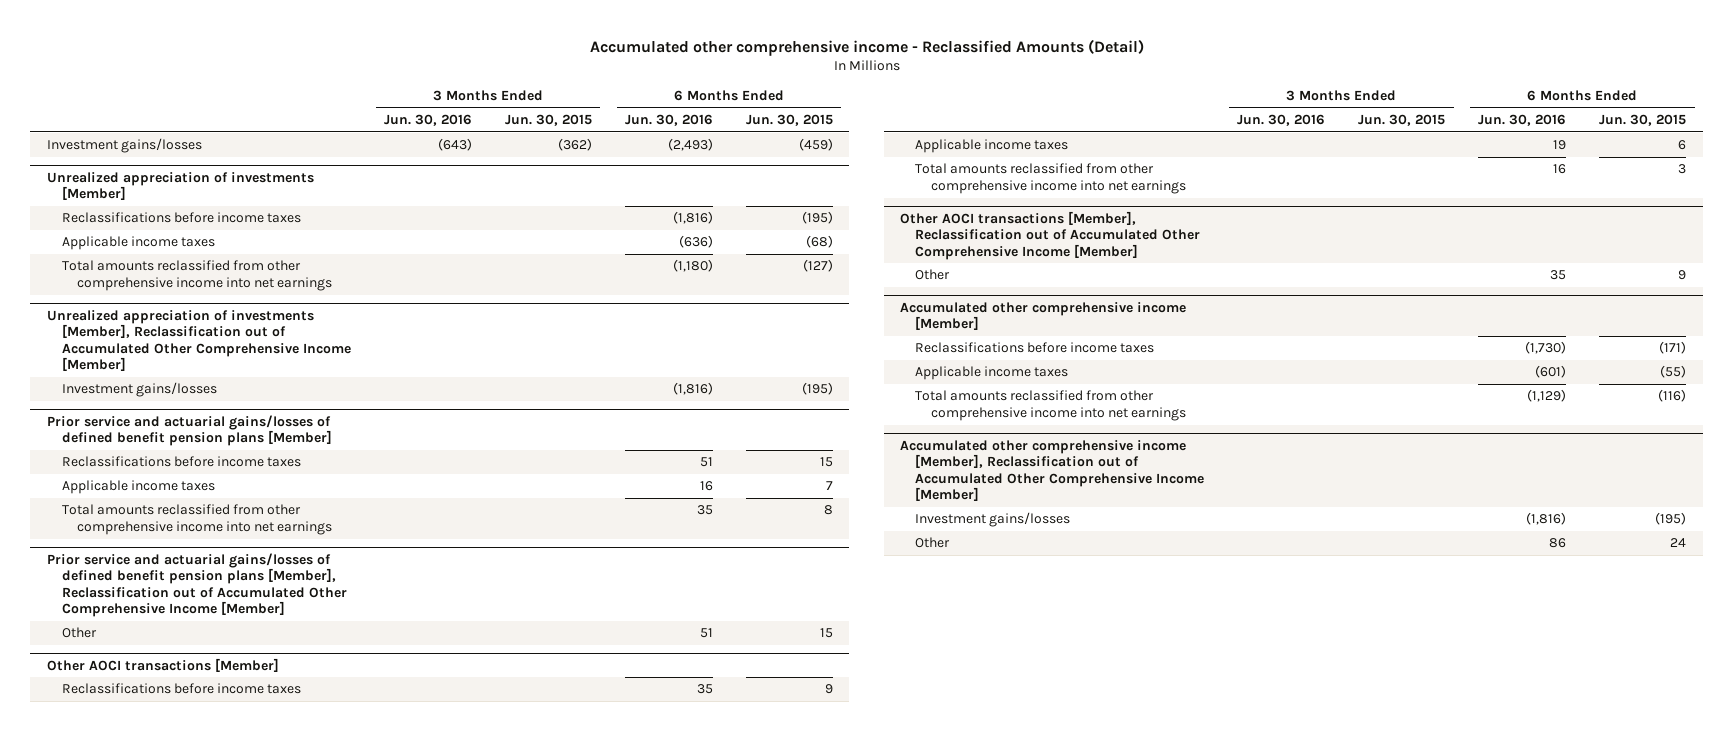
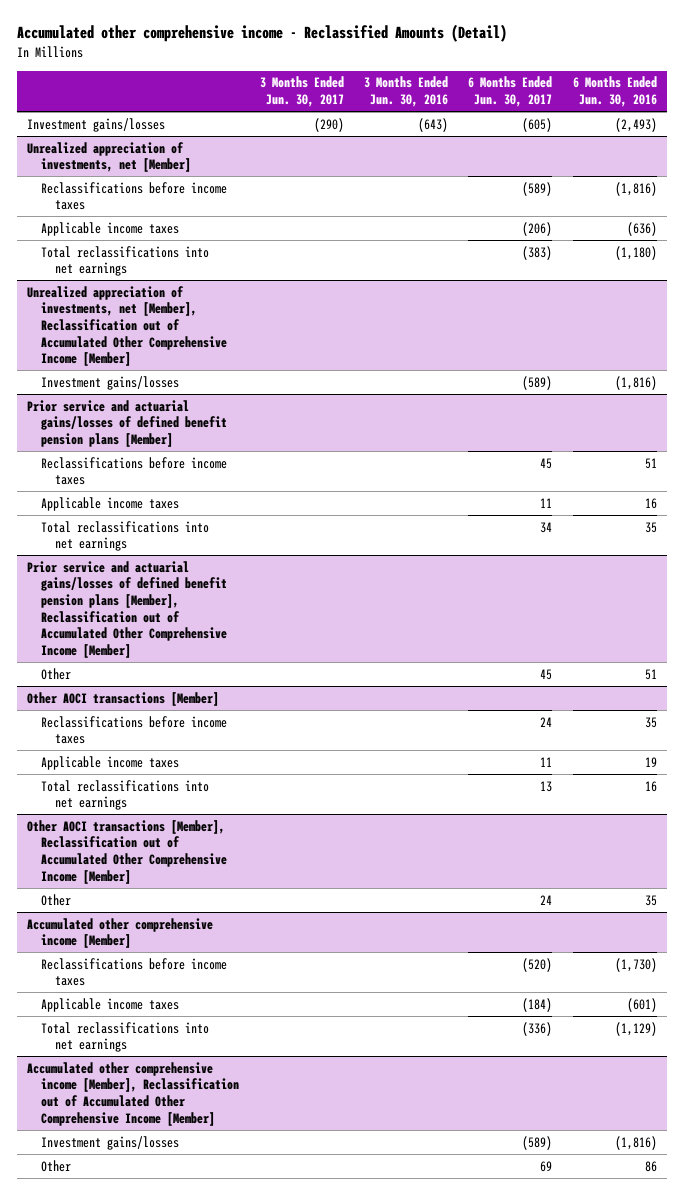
- | 3 Months Ended Jun. 30, 2016 | 3 Months Ended Jun. 30, 2015 | 6 Months Ended Jun. 30, 2016 | 6 Months Ended Jun. 30, 2015
+ | 3 Months Ended Jun. 30, 2017 | 3 Months Ended Jun. 30, 2016 | 6 Months Ended Jun. 30, 2017 | 6 Months Ended Jun. 30, 2016
- Unrealized appreciation of investments [Member]
+ Unrealized appreciation of investments, net [Member]
- Total amounts reclassified from other comprehensive income into net earnings | | | (1,180) | (127)
- Unrealized appreciation of investments [Member], Reclassification out of Accumulated Other Comprehensive Income [Member]
+ Total reclassifications into net earnings | | | (383) | (1,180)
+ Unrealized appreciation of investments, net [Member], Reclassification out of Accumulated Other Comprehensive Income [Member]
@ Prior service and actuarial gains/losses of defined benefit pension plans [Member]
- Total amounts reclassified from other comprehensive income into net earnings | | | 35 | 8
+ Total reclassifications into net earnings | | | 34 | 35
@ Other AOCI transactions [Member]
- Total amounts reclassified from other comprehensive income into net earnings | | | 16 | 3
+ Total reclassifications into net earnings | | | 13 | 16
@ Accumulated other comprehensive income [Member]
- Total amounts reclassified from other comprehensive income into net earnings | | | (1,129) | (116)
+ Total reclassifications into net earnings | | | (336) | (1,129)

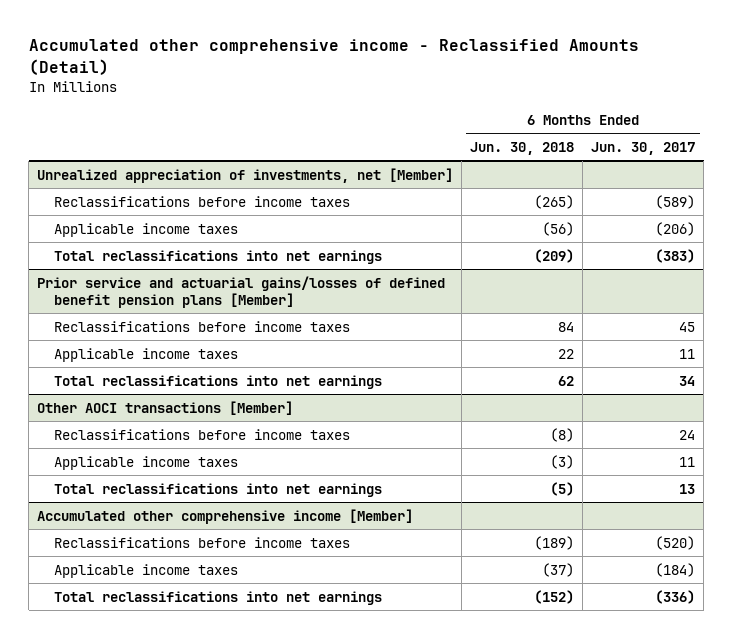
- | 3 Months Ended Jun. 30, 2017 | 3 Months Ended Jun. 30, 2016 | 6 Months Ended Jun. 30, 2017 | 6 Months Ended Jun. 30, 2016
+ | 6 Months Ended Jun. 30, 2018 | 6 Months Ended Jun. 30, 2017
- Investment gains/losses | (290) | (643) | (605) | (2,493)
- Unrealized appreciation of investments, net [Member], Reclassification out of Accumulated Other Comprehensive Income [Member]
- Investment gains/losses | | | (589) | (1,816)
- Prior service and actuarial gains/losses of defined benefit pension plans [Member], Reclassification out of Accumulated Other Comprehensive Income [Member]
- Other | | | 45 | 51
- Other AOCI transactions [Member], Reclassification out of Accumulated Other Comprehensive Income [Member]
- Other | | | 24 | 35
- Accumulated other comprehensive income [Member], Reclassification out of Accumulated Other Comprehensive Income [Member]
- Investment gains/losses | | | (589) | (1,816)
- Other | | | 69 | 86

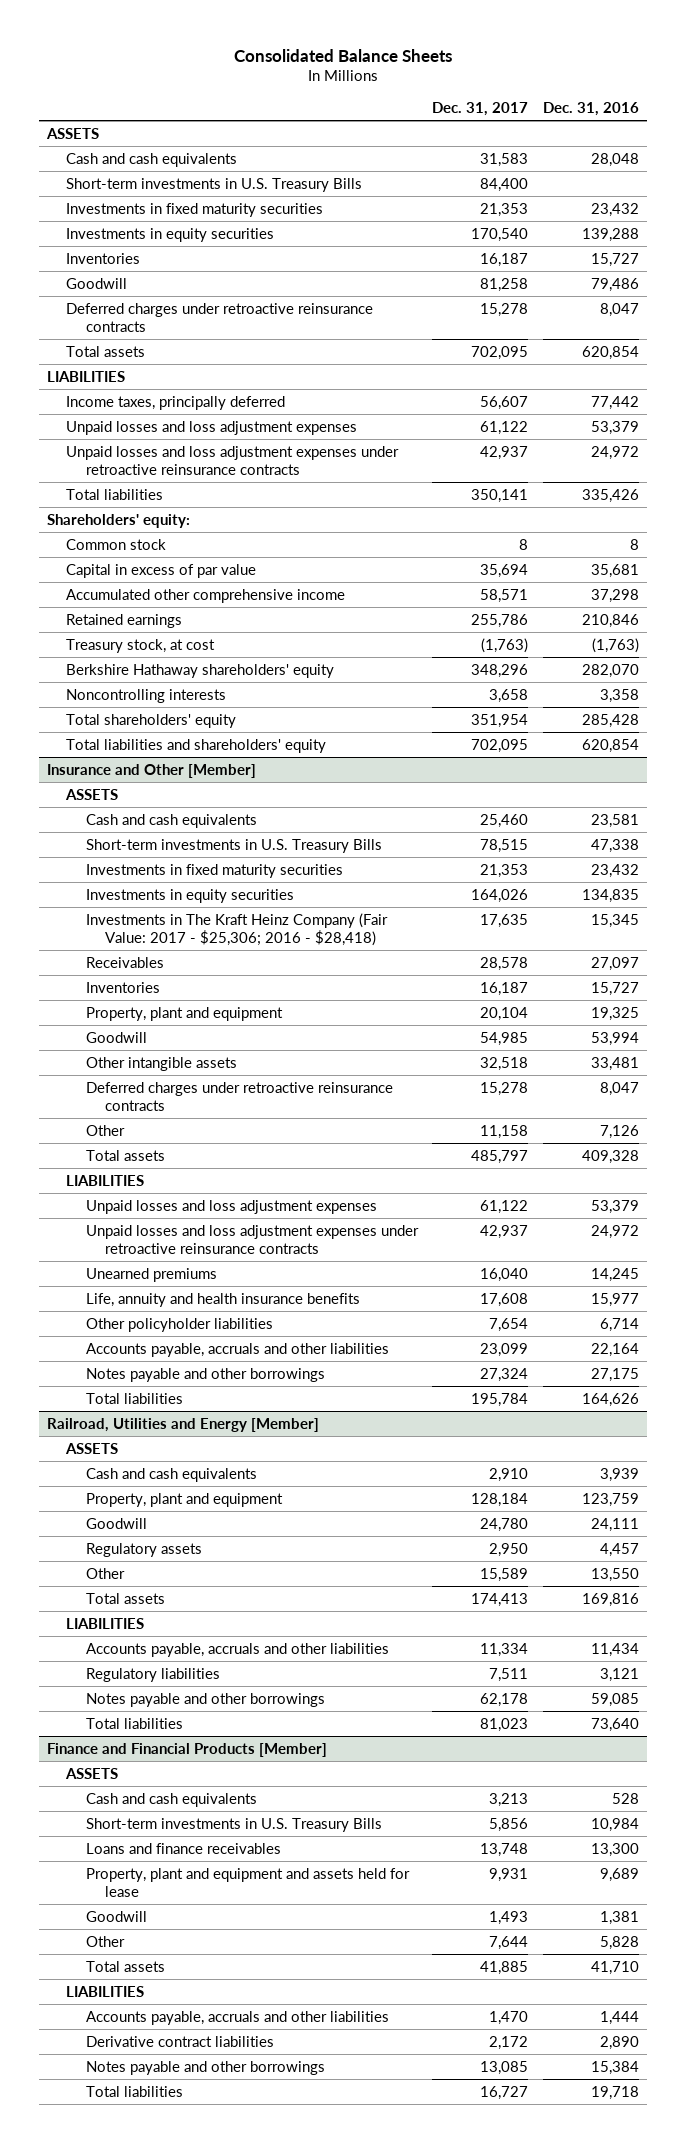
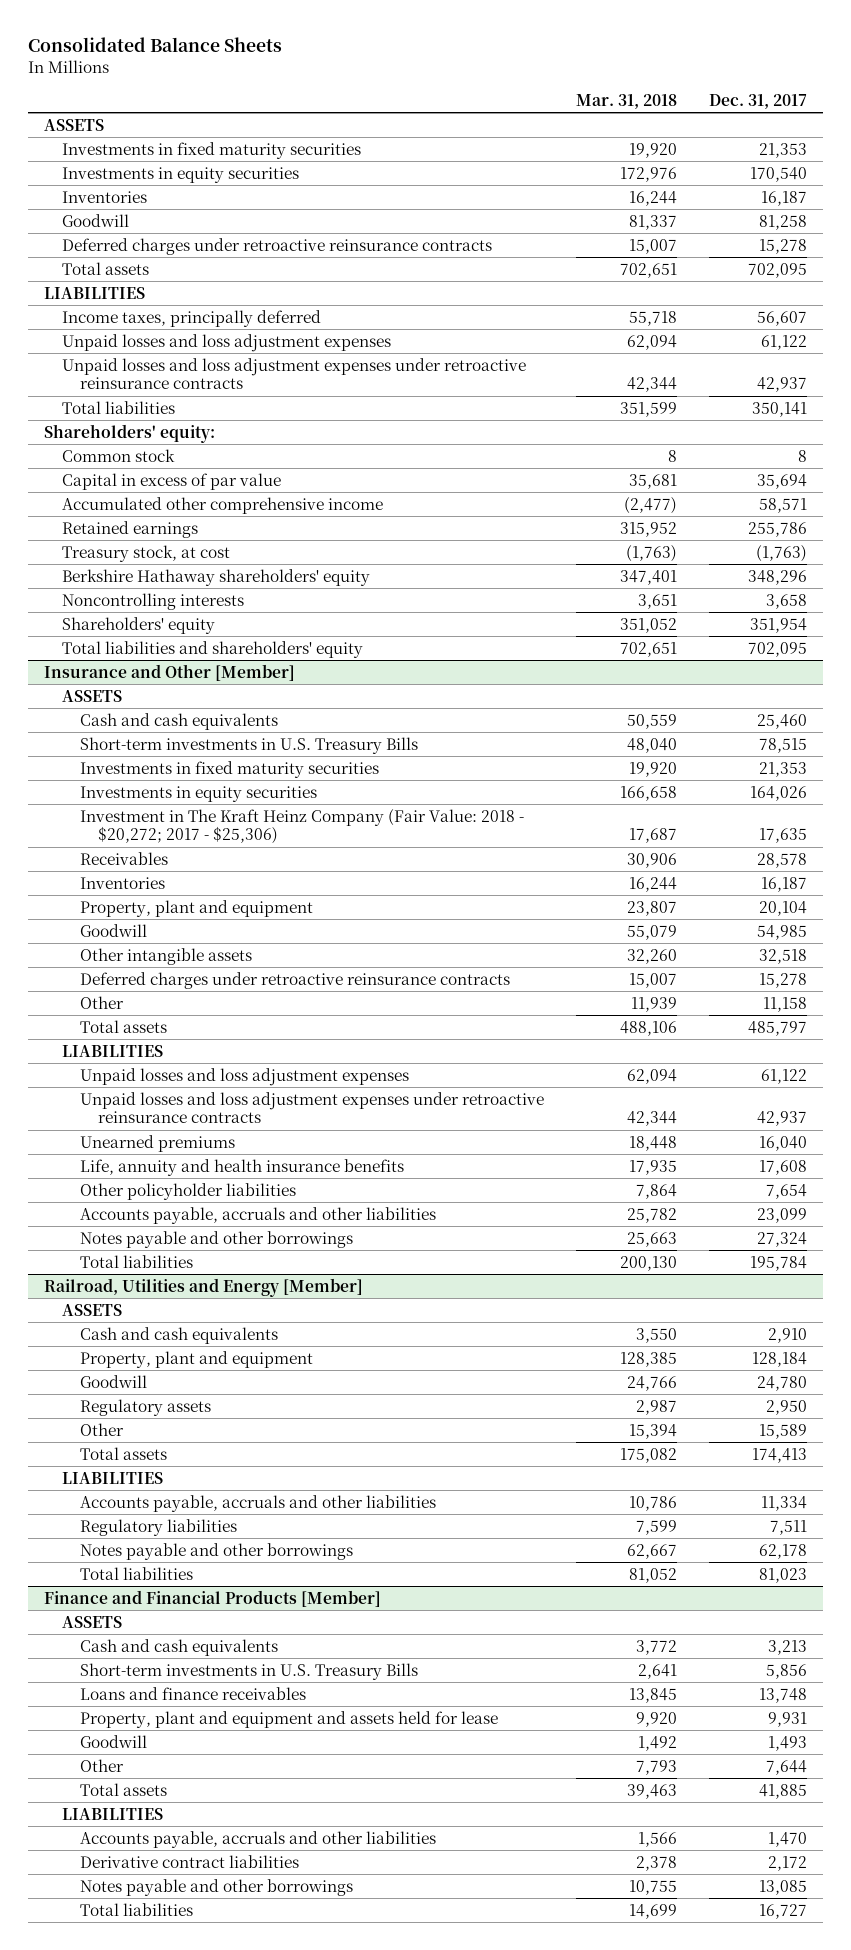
- | Dec. 31, 2017 | Dec. 31, 2016
+ | Mar. 31, 2018 | Dec. 31, 2017
- Cash and cash equivalents | 31,583 | 28,048
- Short-term investments in U.S. Treasury Bills | 84,400 |
- Total shareholders' equity | 351,954 | 285,428
+ Shareholders' equity | 351,052 | 351,954
@ Insurance and Other [Member]
- Investments in The Kraft Heinz Company (Fair Value: 2017 - $25,306; 2016 - $28,418) | 17,635 | 15,345
+ Investment in The Kraft Heinz Company (Fair Value: 2018 - $20,272; 2017 - $25,306) | 17,687 | 17,635

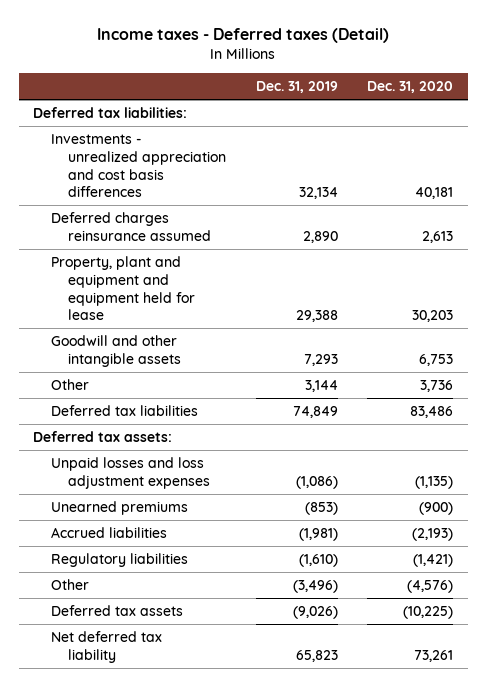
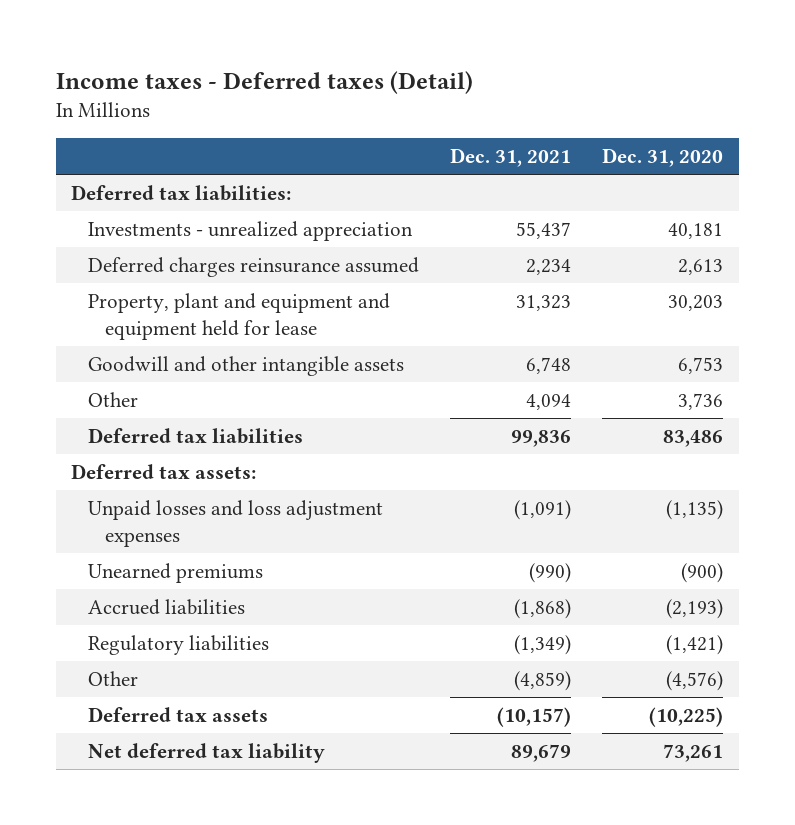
- | Dec. 31, 2019 | Dec. 31, 2020
+ | Dec. 31, 2021 | Dec. 31, 2020
- Investments - unrealized appreciation and cost basis differences | 32,134 | 40,181
+ Investments - unrealized appreciation | 55,437 | 40,181

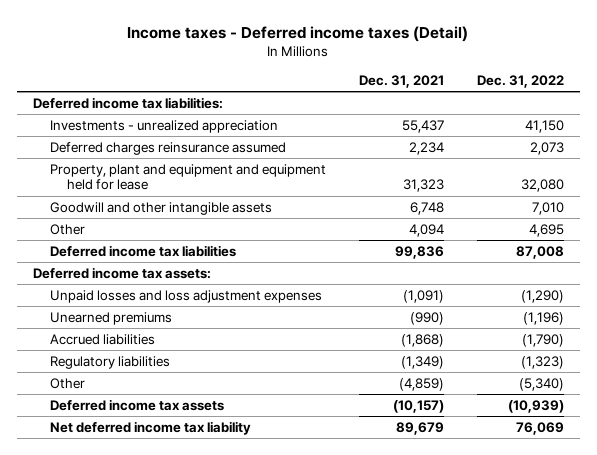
- Income taxes - Deferred taxes (Detail)
+ Income taxes - Deferred income taxes (Detail)
- | Dec. 31, 2021 | Dec. 31, 2020
+ | Dec. 31, 2021 | Dec. 31, 2022
- Deferred tax liabilities:
+ Deferred income tax liabilities:
- Deferred tax liabilities | 99,836 | 83,486
- Deferred tax assets:
+ Deferred income tax liabilities | 99,836 | 87,008
+ Deferred income tax assets:
- Deferred tax assets | (10,157) | (10,225)
- Net deferred tax liability | 89,679 | 73,261
+ Deferred income tax assets | (10,157) | (10,939)
+ Net deferred income tax liability | 89,679 | 76,069

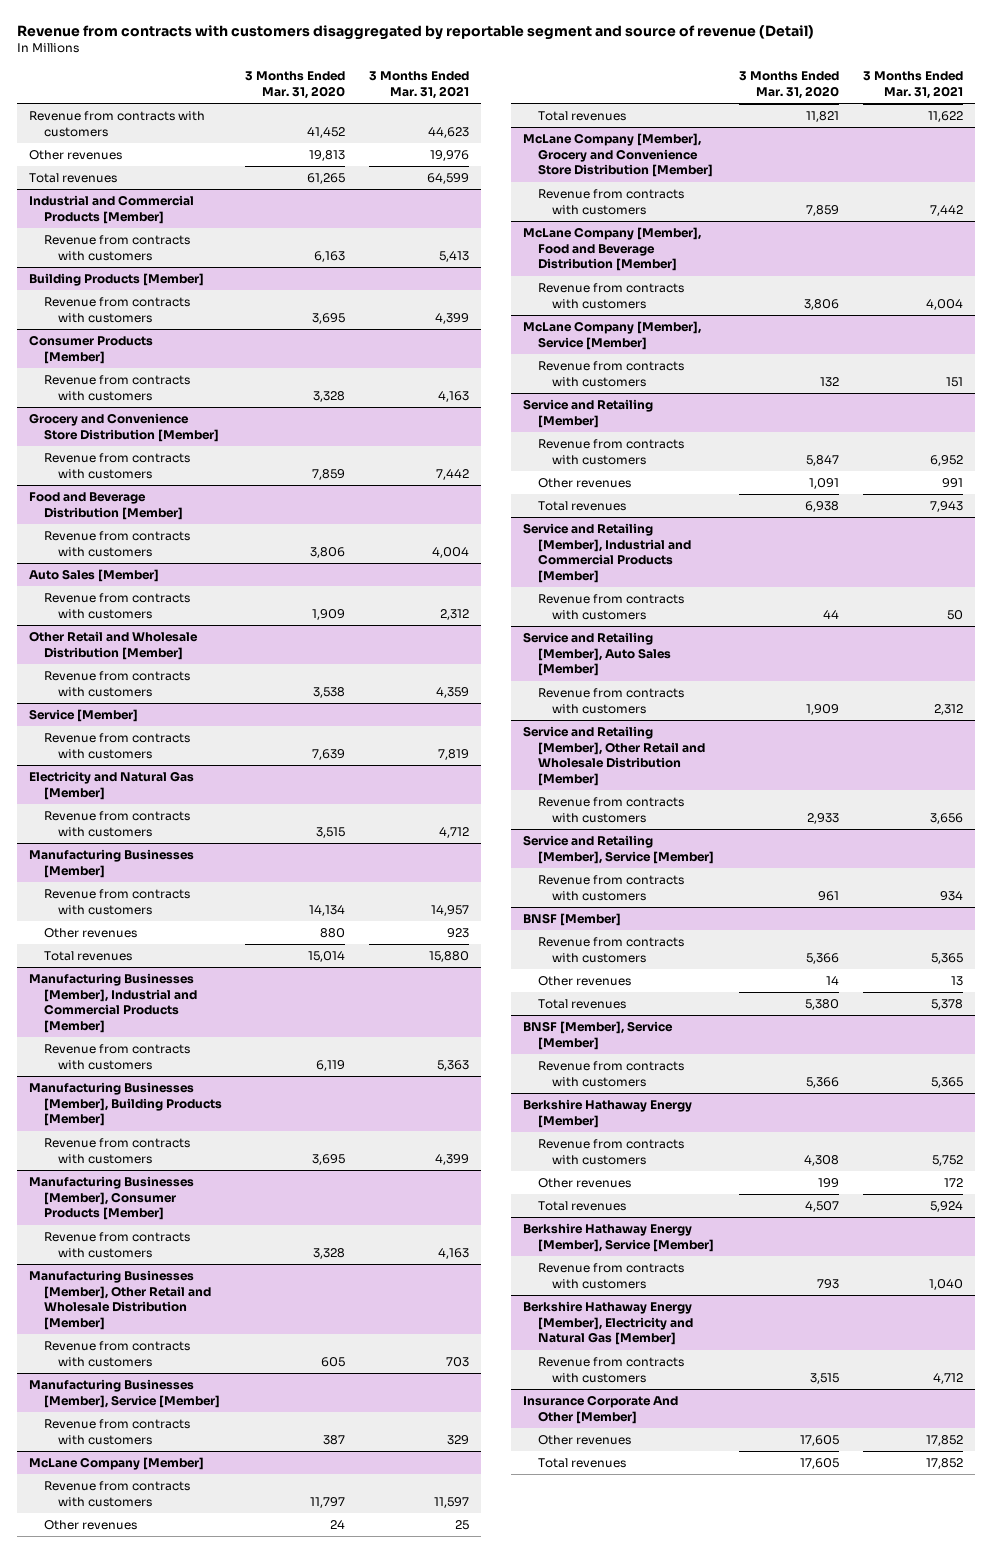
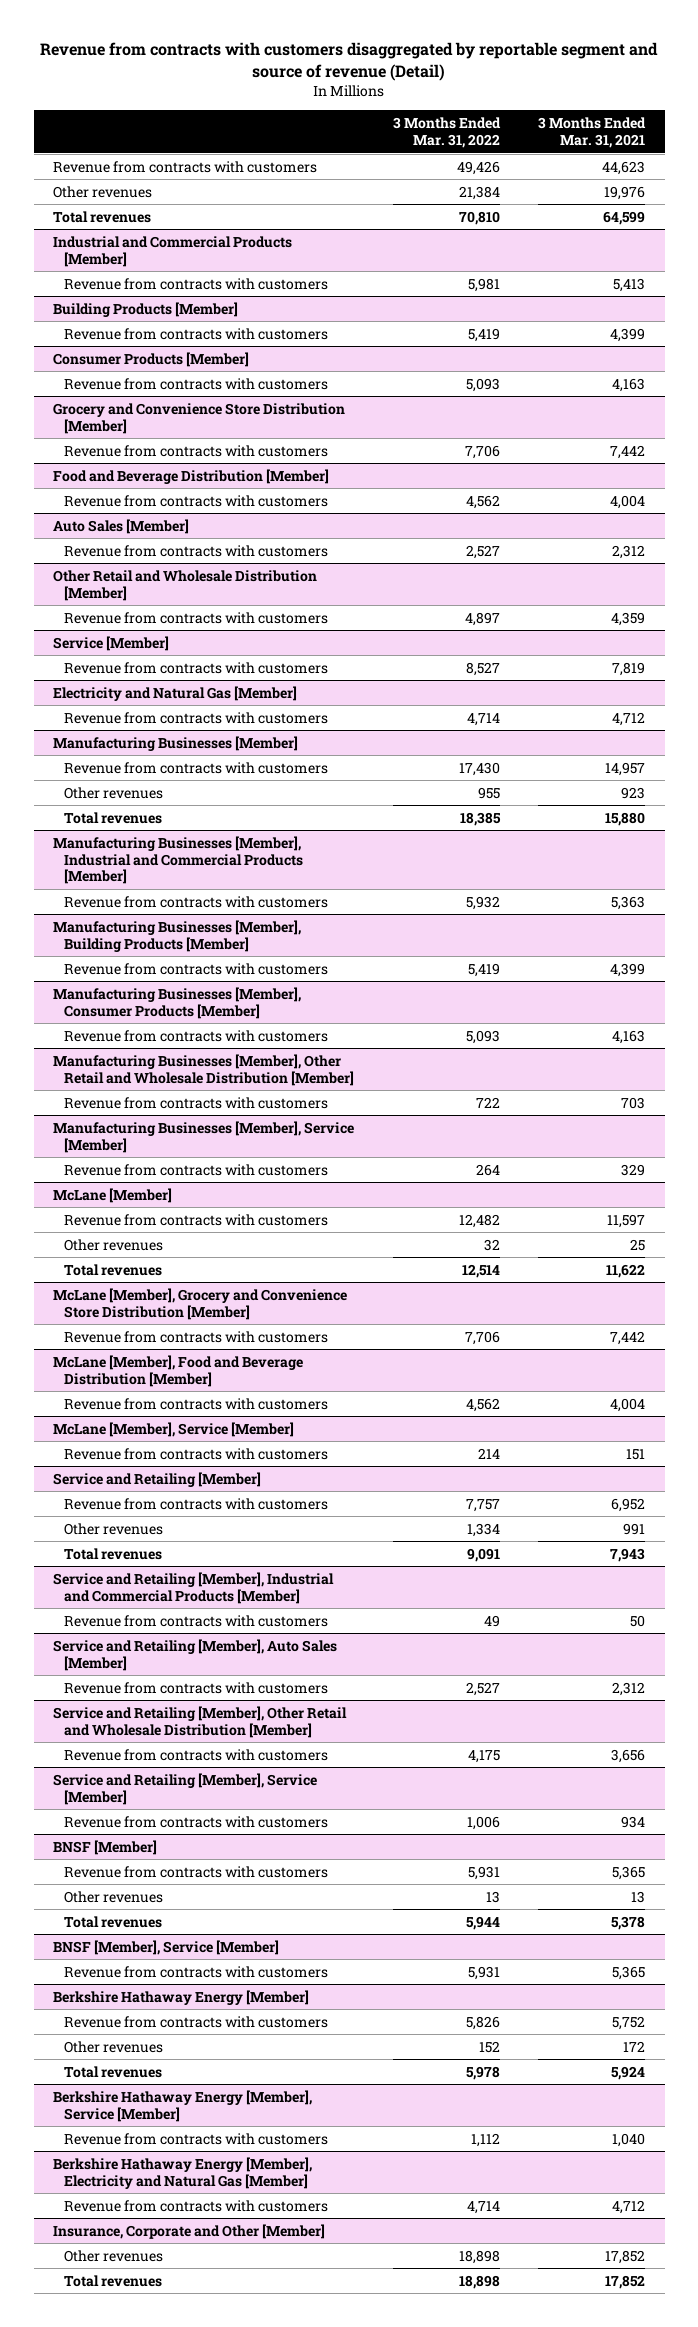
- | 3 Months Ended Mar. 31, 2020 | 3 Months Ended Mar. 31, 2021
+ | 3 Months Ended Mar. 31, 2022 | 3 Months Ended Mar. 31, 2021
- McLane Company [Member]
+ McLane [Member]
- McLane Company [Member], Grocery and Convenience Store Distribution [Member]
+ McLane [Member], Grocery and Convenience Store Distribution [Member]
- McLane Company [Member], Food and Beverage Distribution [Member]
+ McLane [Member], Food and Beverage Distribution [Member]
- McLane Company [Member], Service [Member]
+ McLane [Member], Service [Member]
- Insurance Corporate And Other [Member]
+ Insurance, Corporate and Other [Member]

